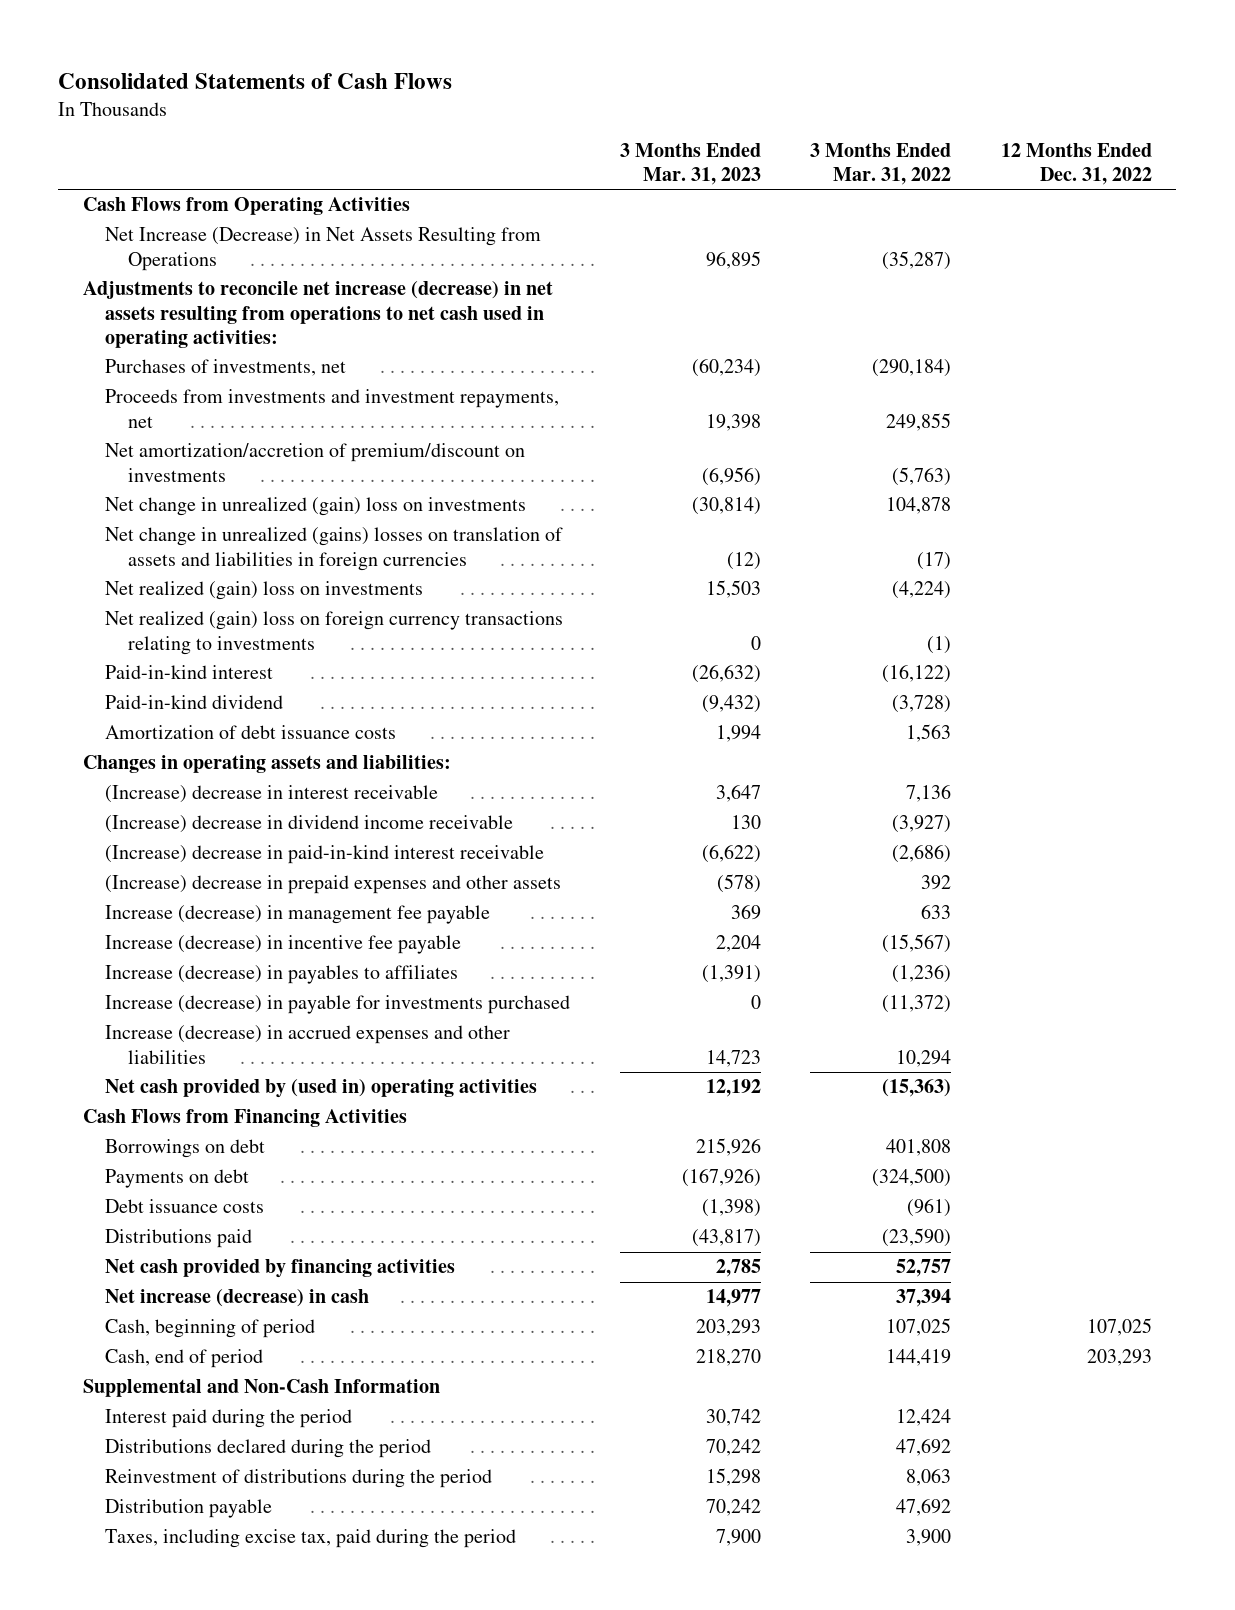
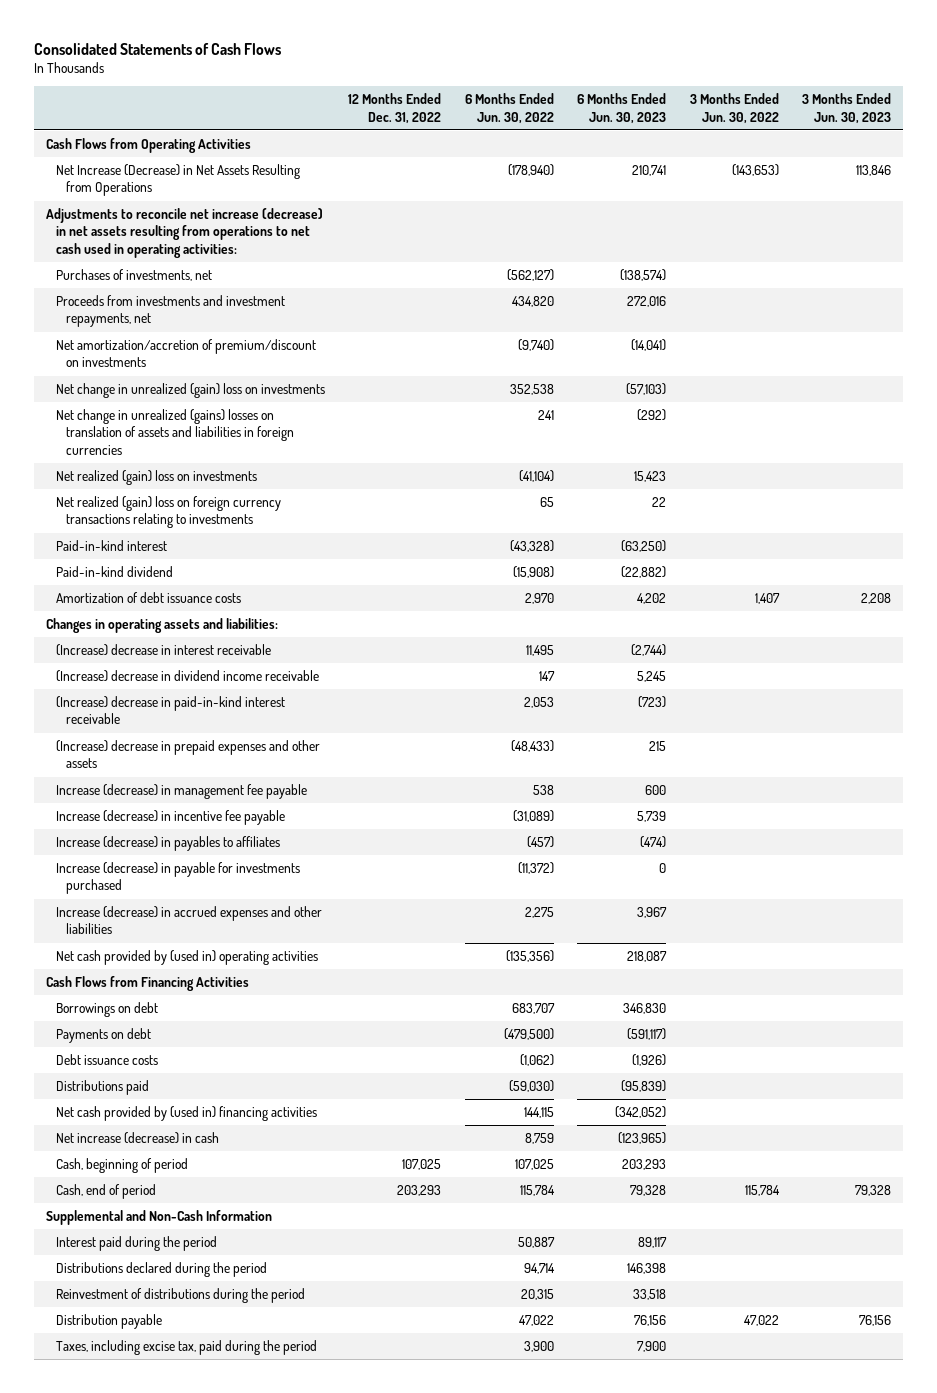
- | 3 Months Ended Mar. 31, 2023 | 3 Months Ended Mar. 31, 2022 | 12 Months Ended Dec. 31, 2022
+ | 12 Months Ended Dec. 31, 2022 | 6 Months Ended Jun. 30, 2022 | 6 Months Ended Jun. 30, 2023 | 3 Months Ended Jun. 30, 2022 | 3 Months Ended Jun. 30, 2023
- Net cash provided by financing activities | 2,785 | 52,757 |
+ Net cash provided by (used in) financing activities | | 144,115 | (342,052) | |

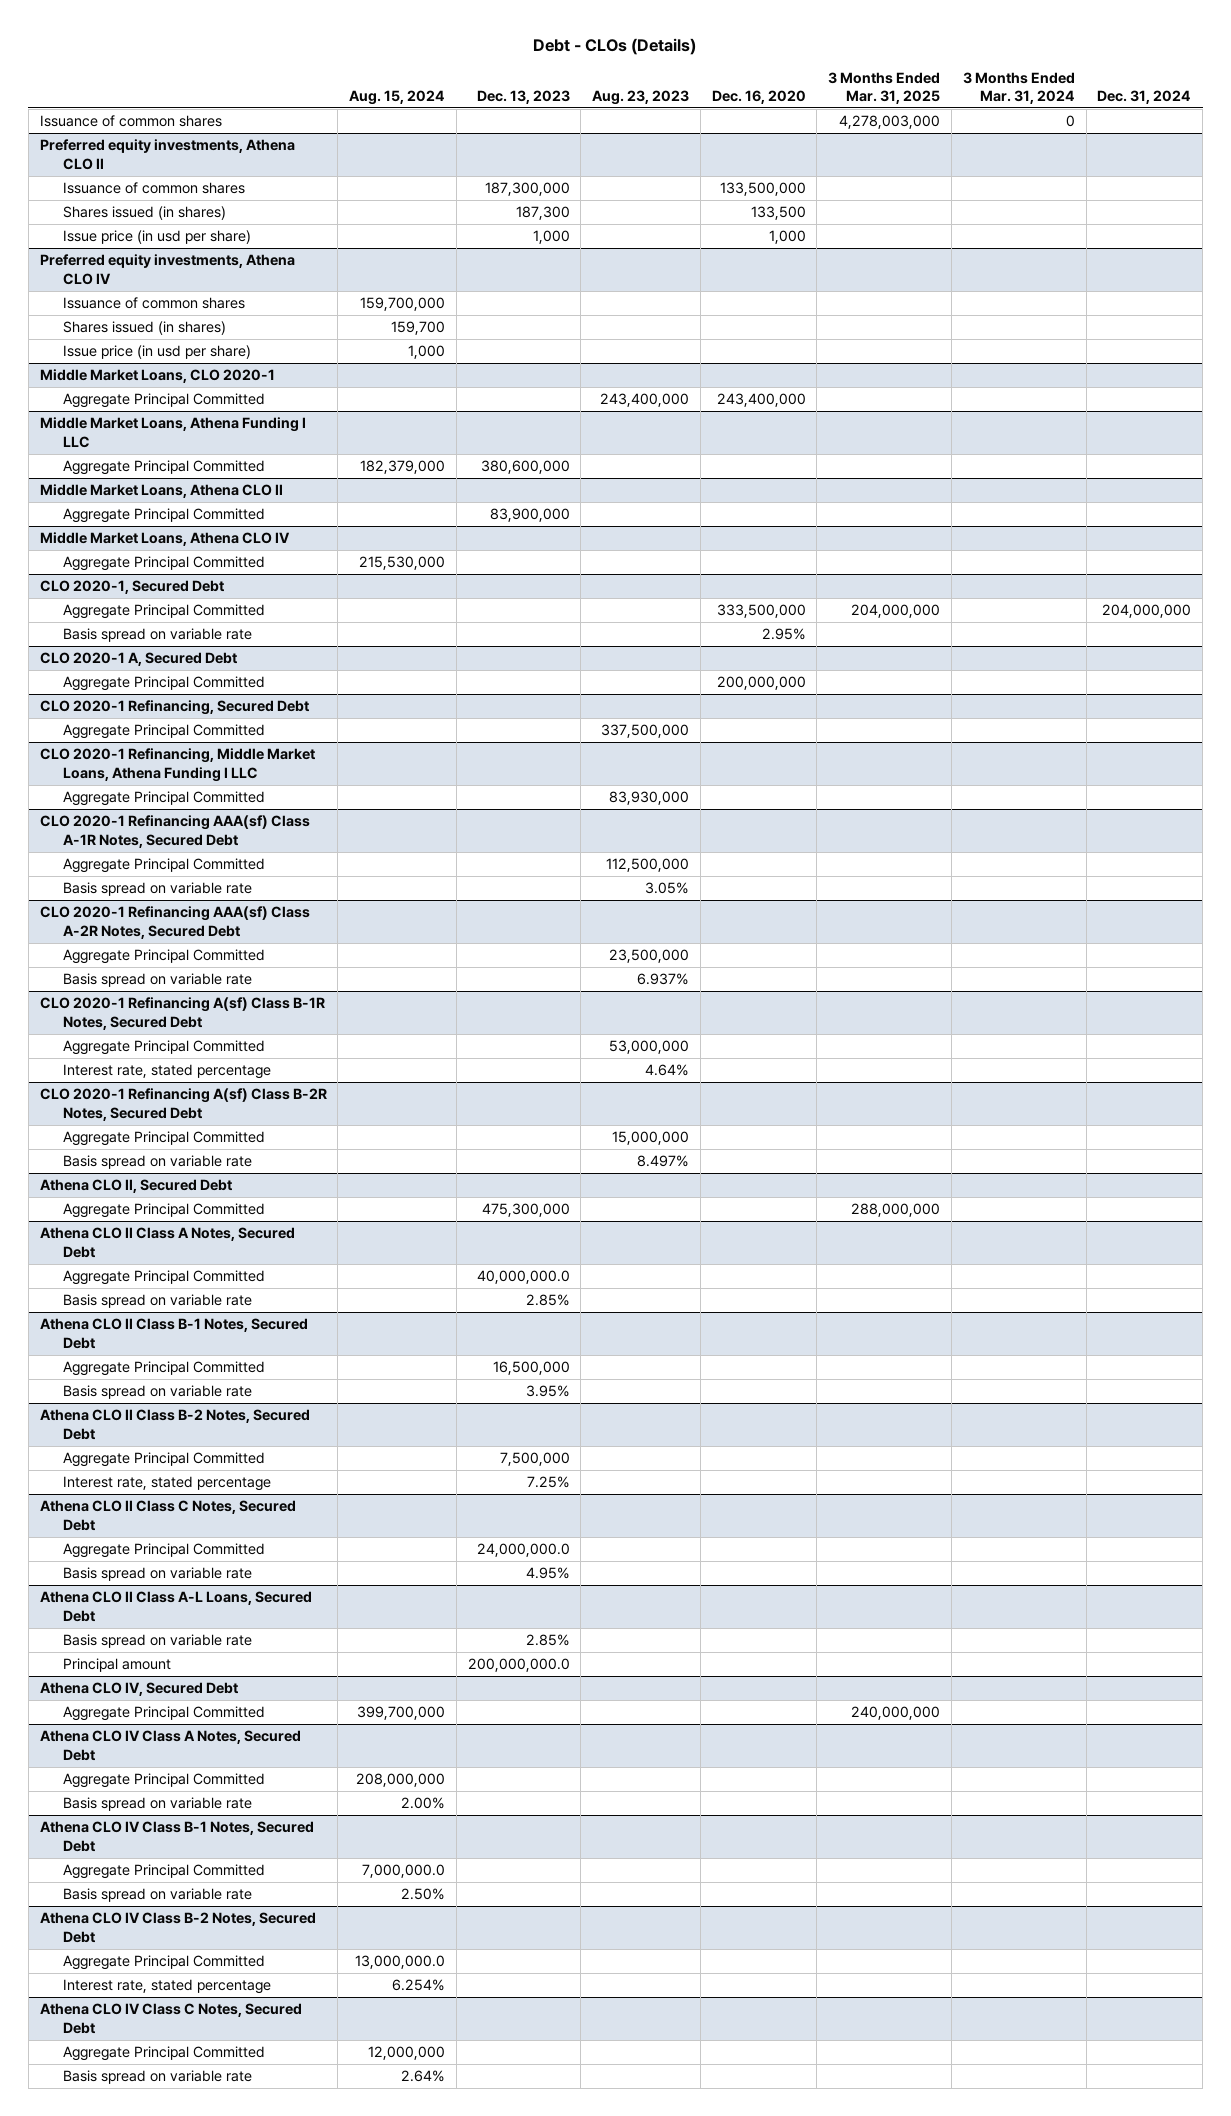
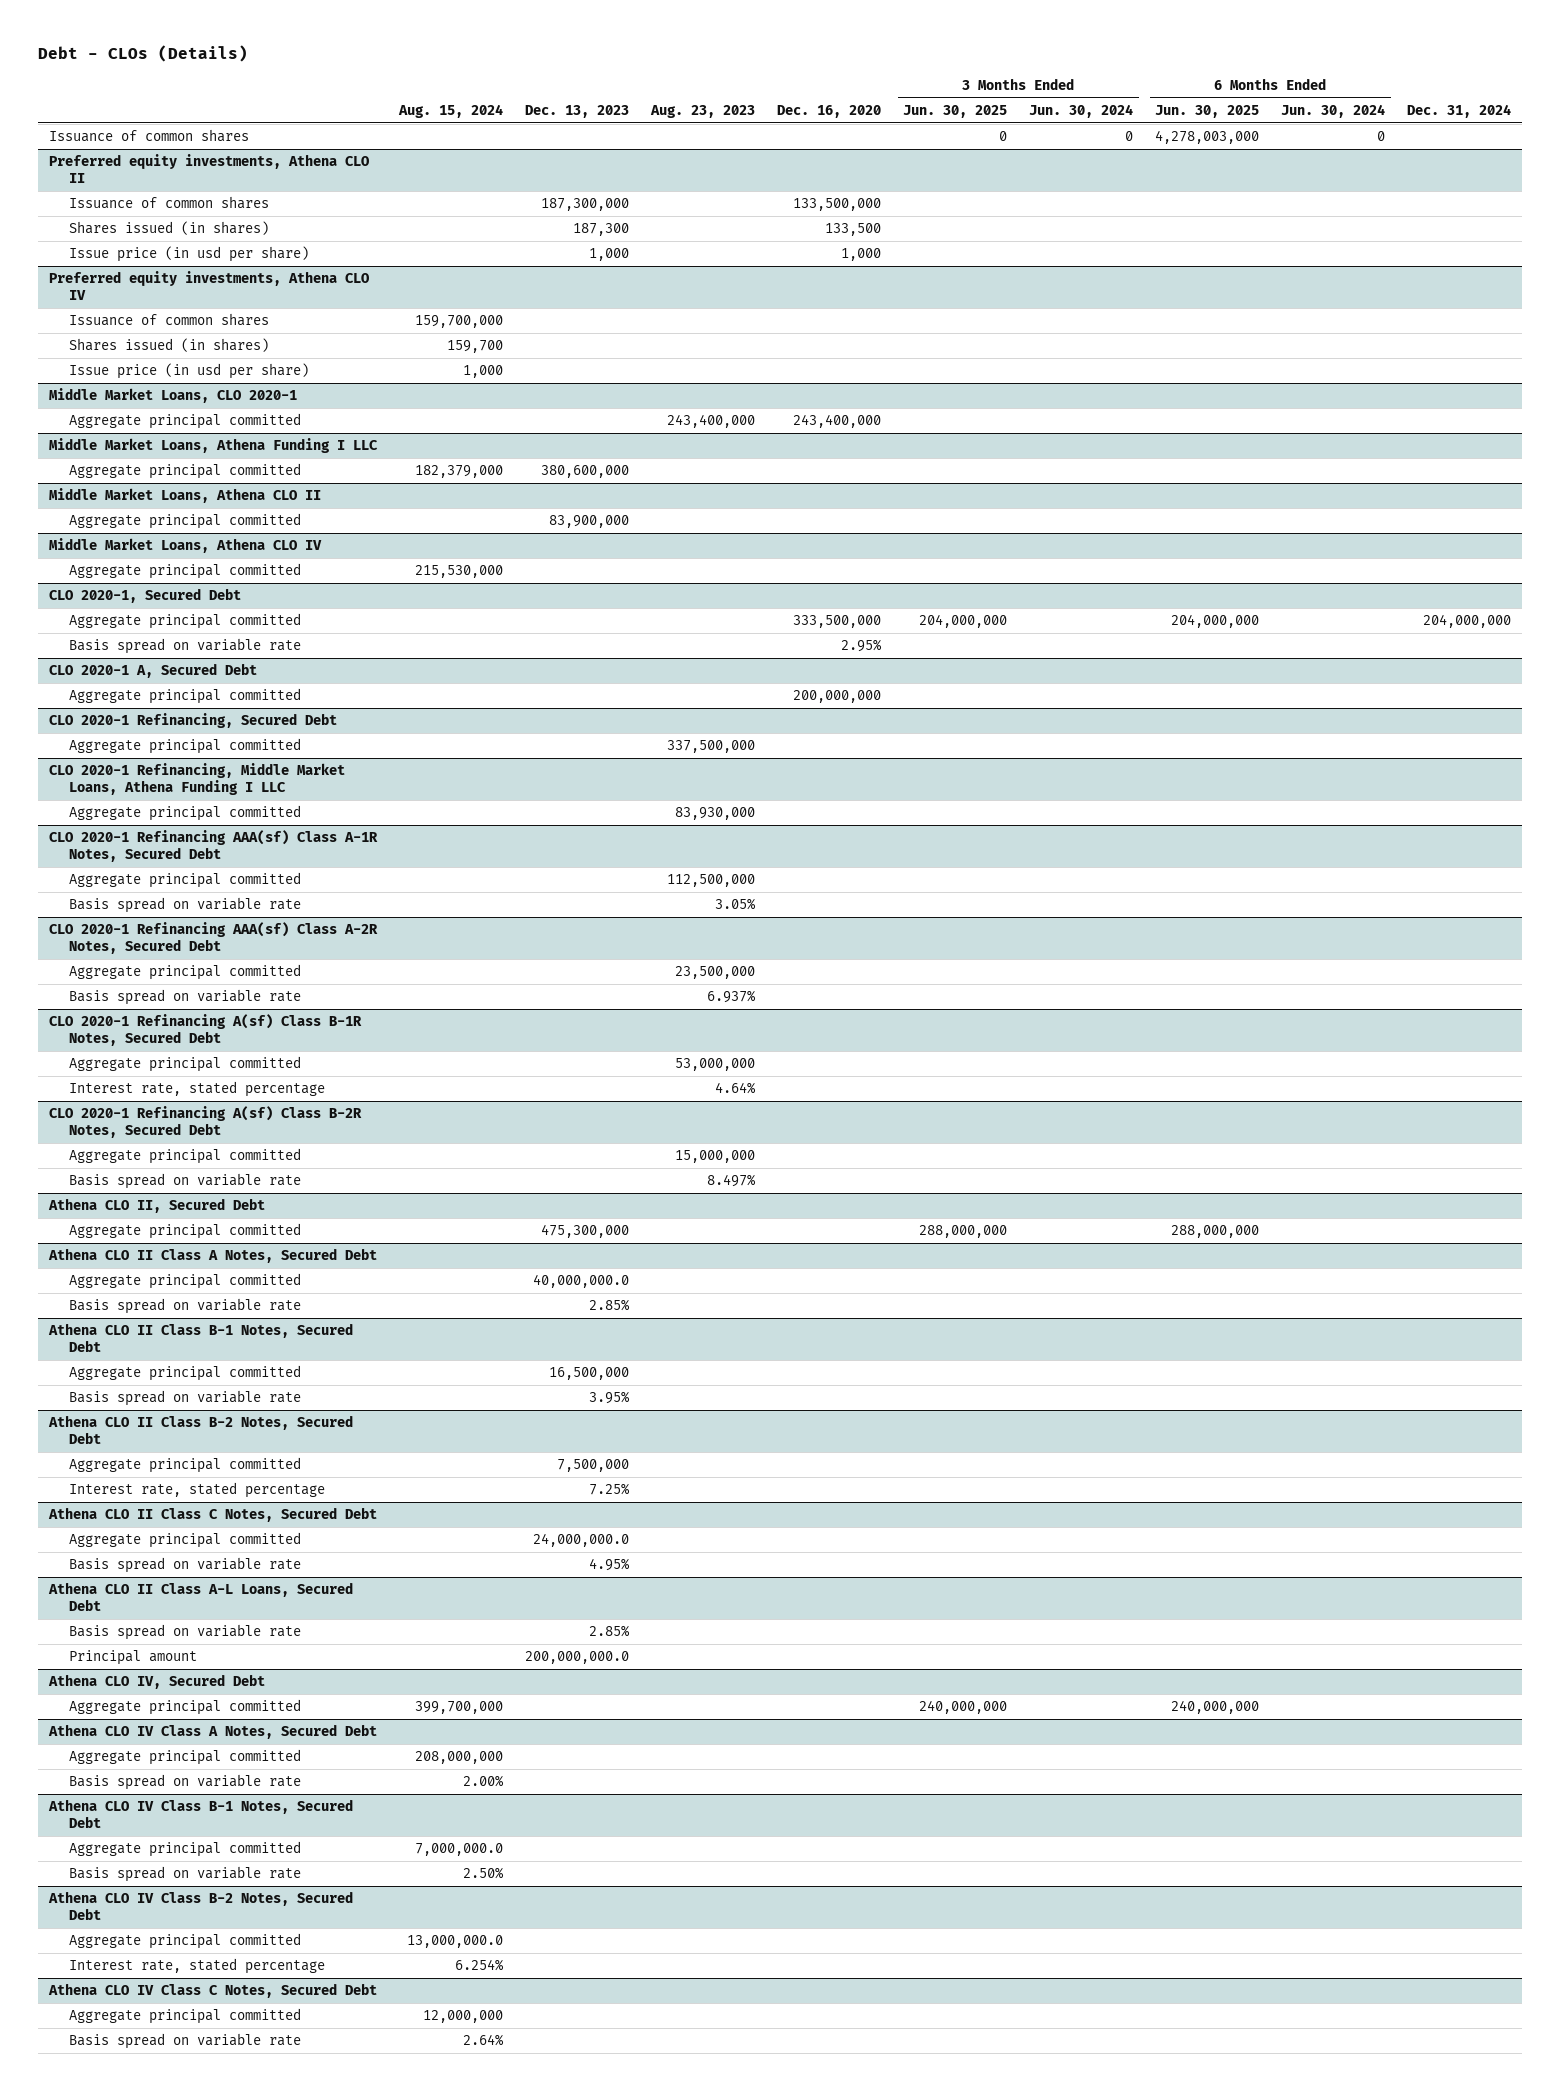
- | Aug. 15, 2024 | Dec. 13, 2023 | Aug. 23, 2023 | Dec. 16, 2020 | 3 Months Ended Mar. 31, 2025 | 3 Months Ended Mar. 31, 2024 | Dec. 31, 2024
+ | Aug. 15, 2024 | Dec. 13, 2023 | Aug. 23, 2023 | Dec. 16, 2020 | 3 Months Ended Jun. 30, 2025 | 3 Months Ended Jun. 30, 2024 | 6 Months Ended Jun. 30, 2025 | 6 Months Ended Jun. 30, 2024 | Dec. 31, 2024
@ Middle Market Loans, CLO 2020-1
- Aggregate Principal Committed | | | 243,400,000 | 243,400,000 | | |
+ Aggregate principal committed | | | 243,400,000 | 243,400,000 | | | | |
@ Middle Market Loans, Athena Funding I LLC
- Aggregate Principal Committed | 182,379,000 | 380,600,000 | | | | |
+ Aggregate principal committed | 182,379,000 | 380,600,000 | | | | | | |
@ Middle Market Loans, Athena CLO II
- Aggregate Principal Committed | | 83,900,000 | | | | |
+ Aggregate principal committed | | 83,900,000 | | | | | | |
@ Middle Market Loans, Athena CLO IV
- Aggregate Principal Committed | 215,530,000 | | | | | |
+ Aggregate principal committed | 215,530,000 | | | | | | | |
@ CLO 2020-1, Secured Debt
- Aggregate Principal Committed | | | | 333,500,000 | 204,000,000 | | 204,000,000
+ Aggregate principal committed | | | | 333,500,000 | 204,000,000 | | 204,000,000 | | 204,000,000
@ CLO 2020-1 A, Secured Debt
- Aggregate Principal Committed | | | | 200,000,000 | | |
+ Aggregate principal committed | | | | 200,000,000 | | | | |
@ CLO 2020-1 Refinancing, Secured Debt
- Aggregate Principal Committed | | | 337,500,000 | | | |
+ Aggregate principal committed | | | 337,500,000 | | | | | |
@ CLO 2020-1 Refinancing, Middle Market Loans, Athena Funding I LLC
- Aggregate Principal Committed | | | 83,930,000 | | | |
+ Aggregate principal committed | | | 83,930,000 | | | | | |
@ CLO 2020-1 Refinancing AAA(sf) Class A-1R Notes, Secured Debt
- Aggregate Principal Committed | | | 112,500,000 | | | |
+ Aggregate principal committed | | | 112,500,000 | | | | | |
@ CLO 2020-1 Refinancing AAA(sf) Class A-2R Notes, Secured Debt
- Aggregate Principal Committed | | | 23,500,000 | | | |
+ Aggregate principal committed | | | 23,500,000 | | | | | |
@ CLO 2020-1 Refinancing A(sf) Class B-1R Notes, Secured Debt
- Aggregate Principal Committed | | | 53,000,000 | | | |
+ Aggregate principal committed | | | 53,000,000 | | | | | |
@ CLO 2020-1 Refinancing A(sf) Class B-2R Notes, Secured Debt
- Aggregate Principal Committed | | | 15,000,000 | | | |
+ Aggregate principal committed | | | 15,000,000 | | | | | |
@ Athena CLO II, Secured Debt
- Aggregate Principal Committed | | 475,300,000 | | | 288,000,000 | |
+ Aggregate principal committed | | 475,300,000 | | | 288,000,000 | | 288,000,000 | |
@ Athena CLO II Class A Notes, Secured Debt
- Aggregate Principal Committed | | 40,000,000.0 | | | | |
+ Aggregate principal committed | | 40,000,000.0 | | | | | | |
@ Athena CLO II Class B-1 Notes, Secured Debt
- Aggregate Principal Committed | | 16,500,000 | | | | |
+ Aggregate principal committed | | 16,500,000 | | | | | | |
@ Athena CLO II Class B-2 Notes, Secured Debt
- Aggregate Principal Committed | | 7,500,000 | | | | |
+ Aggregate principal committed | | 7,500,000 | | | | | | |
@ Athena CLO II Class C Notes, Secured Debt
- Aggregate Principal Committed | | 24,000,000.0 | | | | |
+ Aggregate principal committed | | 24,000,000.0 | | | | | | |
@ Athena CLO IV, Secured Debt
- Aggregate Principal Committed | 399,700,000 | | | | 240,000,000 | |
+ Aggregate principal committed | 399,700,000 | | | | 240,000,000 | | 240,000,000 | |
@ Athena CLO IV Class A Notes, Secured Debt
- Aggregate Principal Committed | 208,000,000 | | | | | |
+ Aggregate principal committed | 208,000,000 | | | | | | | |
@ Athena CLO IV Class B-1 Notes, Secured Debt
- Aggregate Principal Committed | 7,000,000.0 | | | | | |
+ Aggregate principal committed | 7,000,000.0 | | | | | | | |
@ Athena CLO IV Class B-2 Notes, Secured Debt
- Aggregate Principal Committed | 13,000,000.0 | | | | | |
+ Aggregate principal committed | 13,000,000.0 | | | | | | | |
@ Athena CLO IV Class C Notes, Secured Debt
- Aggregate Principal Committed | 12,000,000 | | | | | |
+ Aggregate principal committed | 12,000,000 | | | | | | | |

